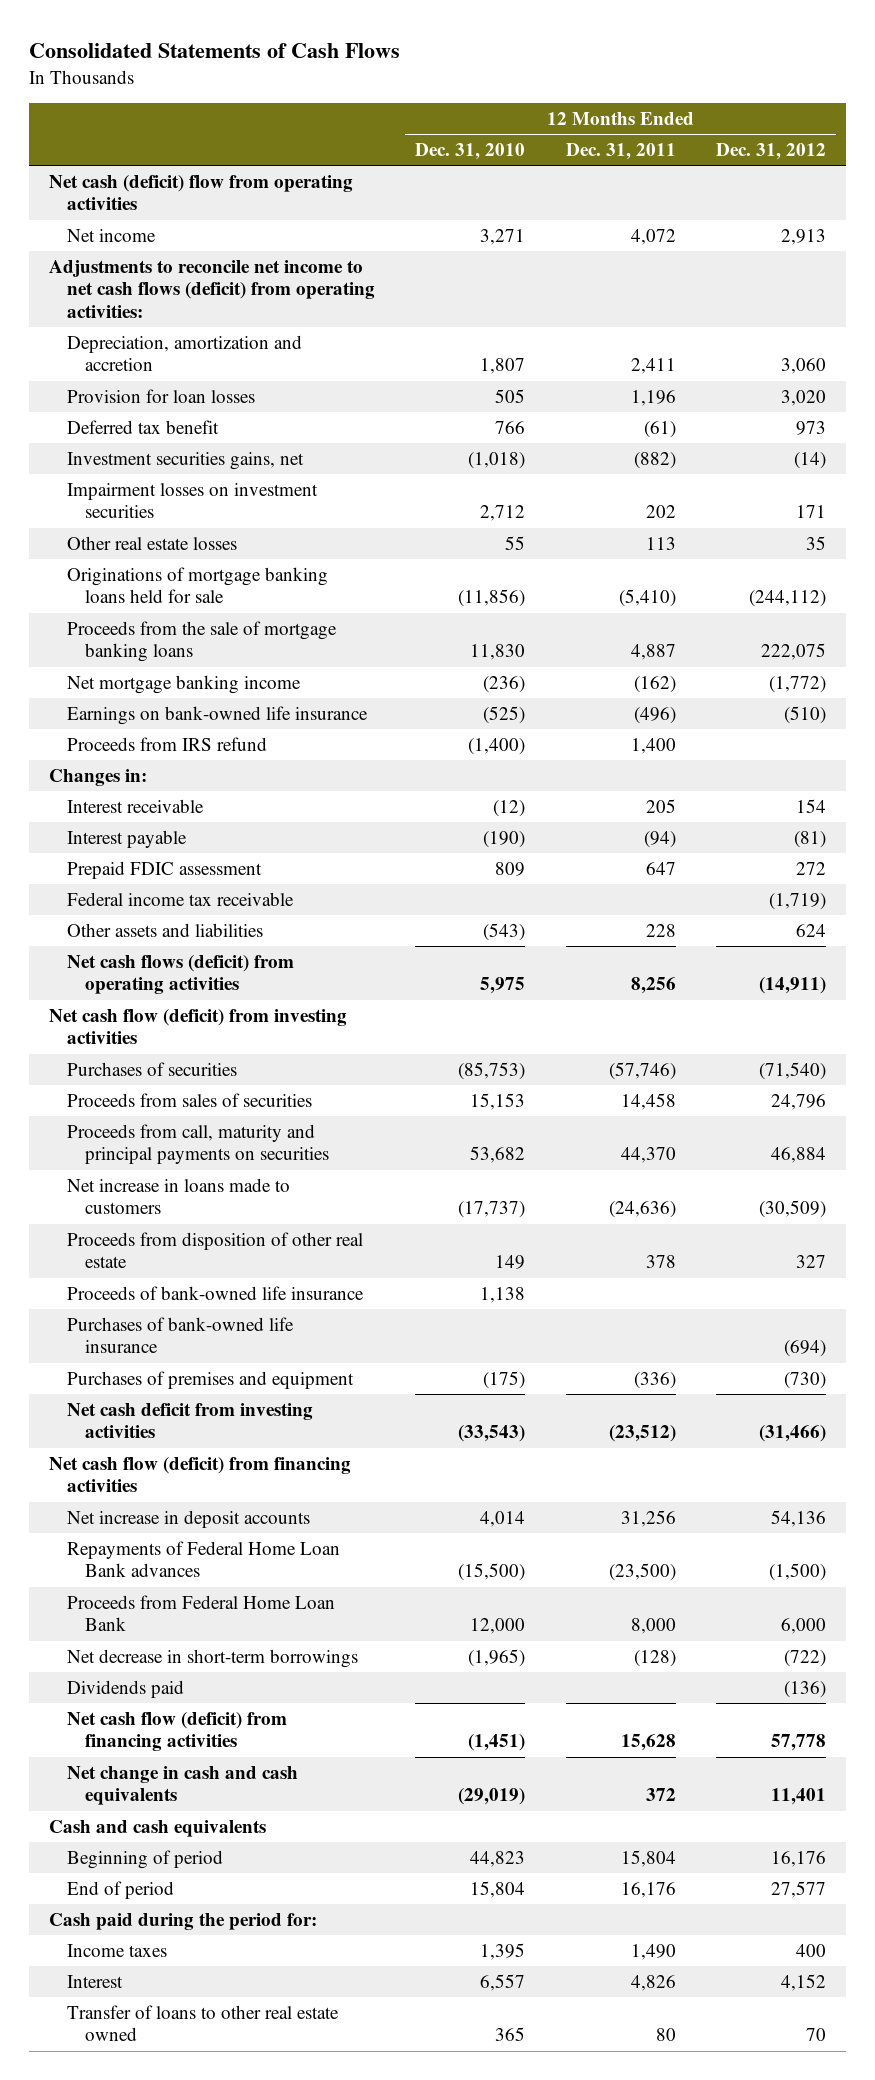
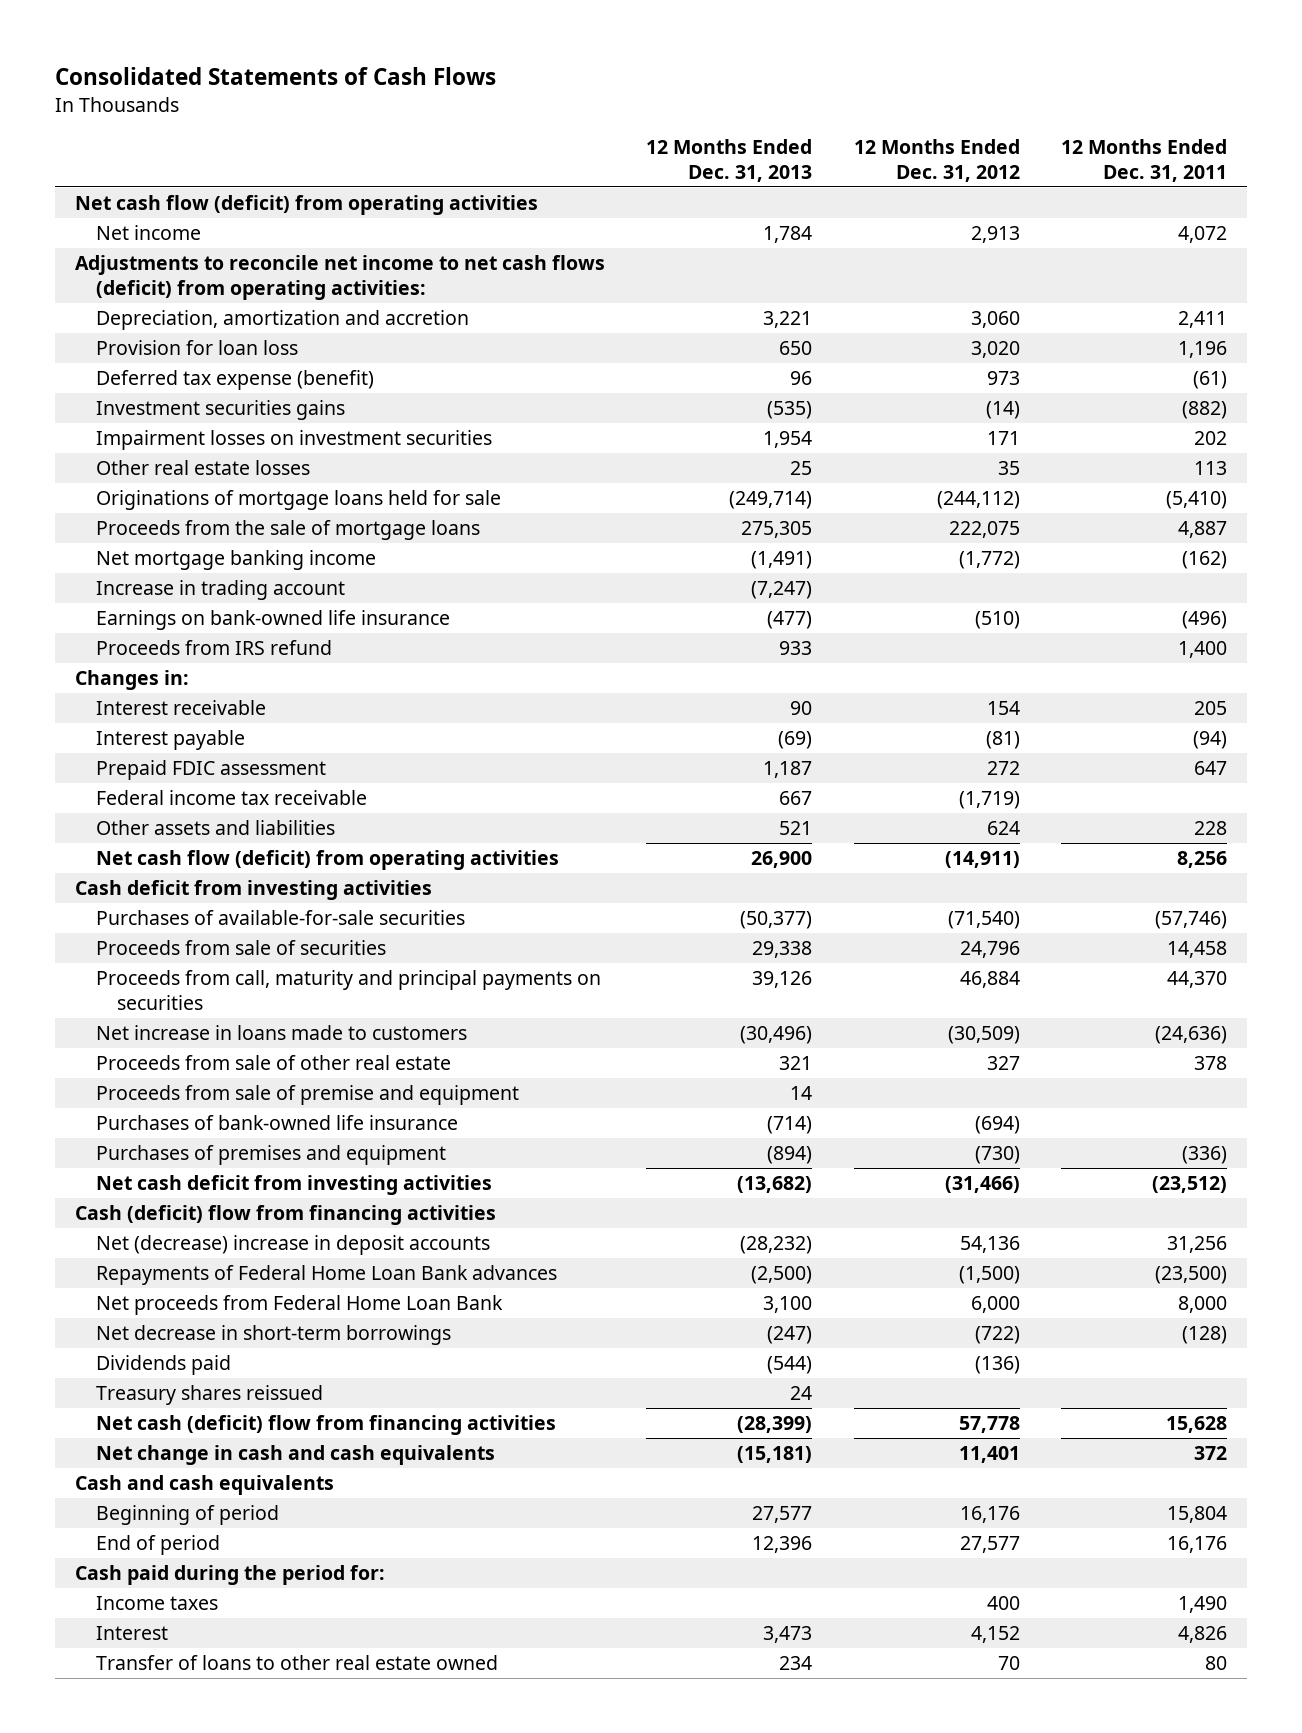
- | 12 Months Ended Dec. 31, 2010 | 12 Months Ended Dec. 31, 2011 | 12 Months Ended Dec. 31, 2012
+ | 12 Months Ended Dec. 31, 2013 | 12 Months Ended Dec. 31, 2012 | 12 Months Ended Dec. 31, 2011
- Net cash (deficit) flow from operating activities
+ Net cash flow (deficit) from operating activities
- Provision for loan losses | 505 | 1,196 | 3,020
- Deferred tax benefit | 766 | (61) | 973
- Investment securities gains, net | (1,018) | (882) | (14)
+ Provision for loan loss | 650 | 3,020 | 1,196
+ Deferred tax expense (benefit) | 96 | 973 | (61)
+ Investment securities gains | (535) | (14) | (882)
- Originations of mortgage banking loans held for sale | (11,856) | (5,410) | (244,112)
- Proceeds from the sale of mortgage banking loans | 11,830 | 4,887 | 222,075
+ Originations of mortgage loans held for sale | (249,714) | (244,112) | (5,410)
+ Proceeds from the sale of mortgage loans | 275,305 | 222,075 | 4,887
+ Increase in trading account | (7,247) | |
- Net cash flows (deficit) from operating activities | 5,975 | 8,256 | (14,911)
- Net cash flow (deficit) from investing activities
- Purchases of securities | (85,753) | (57,746) | (71,540)
- Proceeds from sales of securities | 15,153 | 14,458 | 24,796
+ Net cash flow (deficit) from operating activities | 26,900 | (14,911) | 8,256
+ Cash deficit from investing activities
+ Purchases of available-for-sale securities | (50,377) | (71,540) | (57,746)
+ Proceeds from sale of securities | 29,338 | 24,796 | 14,458
- Proceeds from disposition of other real estate | 149 | 378 | 327
- Proceeds of bank-owned life insurance | 1,138 | |
+ Proceeds from sale of other real estate | 321 | 327 | 378
+ Proceeds from sale of premise and equipment | 14 | |
- Net cash flow (deficit) from financing activities
- Net increase in deposit accounts | 4,014 | 31,256 | 54,136
+ Cash (deficit) flow from financing activities
+ Net (decrease) increase in deposit accounts | (28,232) | 54,136 | 31,256
- Proceeds from Federal Home Loan Bank | 12,000 | 8,000 | 6,000
+ Net proceeds from Federal Home Loan Bank | 3,100 | 6,000 | 8,000
- Net cash flow (deficit) from financing activities | (1,451) | 15,628 | 57,778
+ Treasury shares reissued | 24 | |
+ Net cash (deficit) flow from financing activities | (28,399) | 57,778 | 15,628

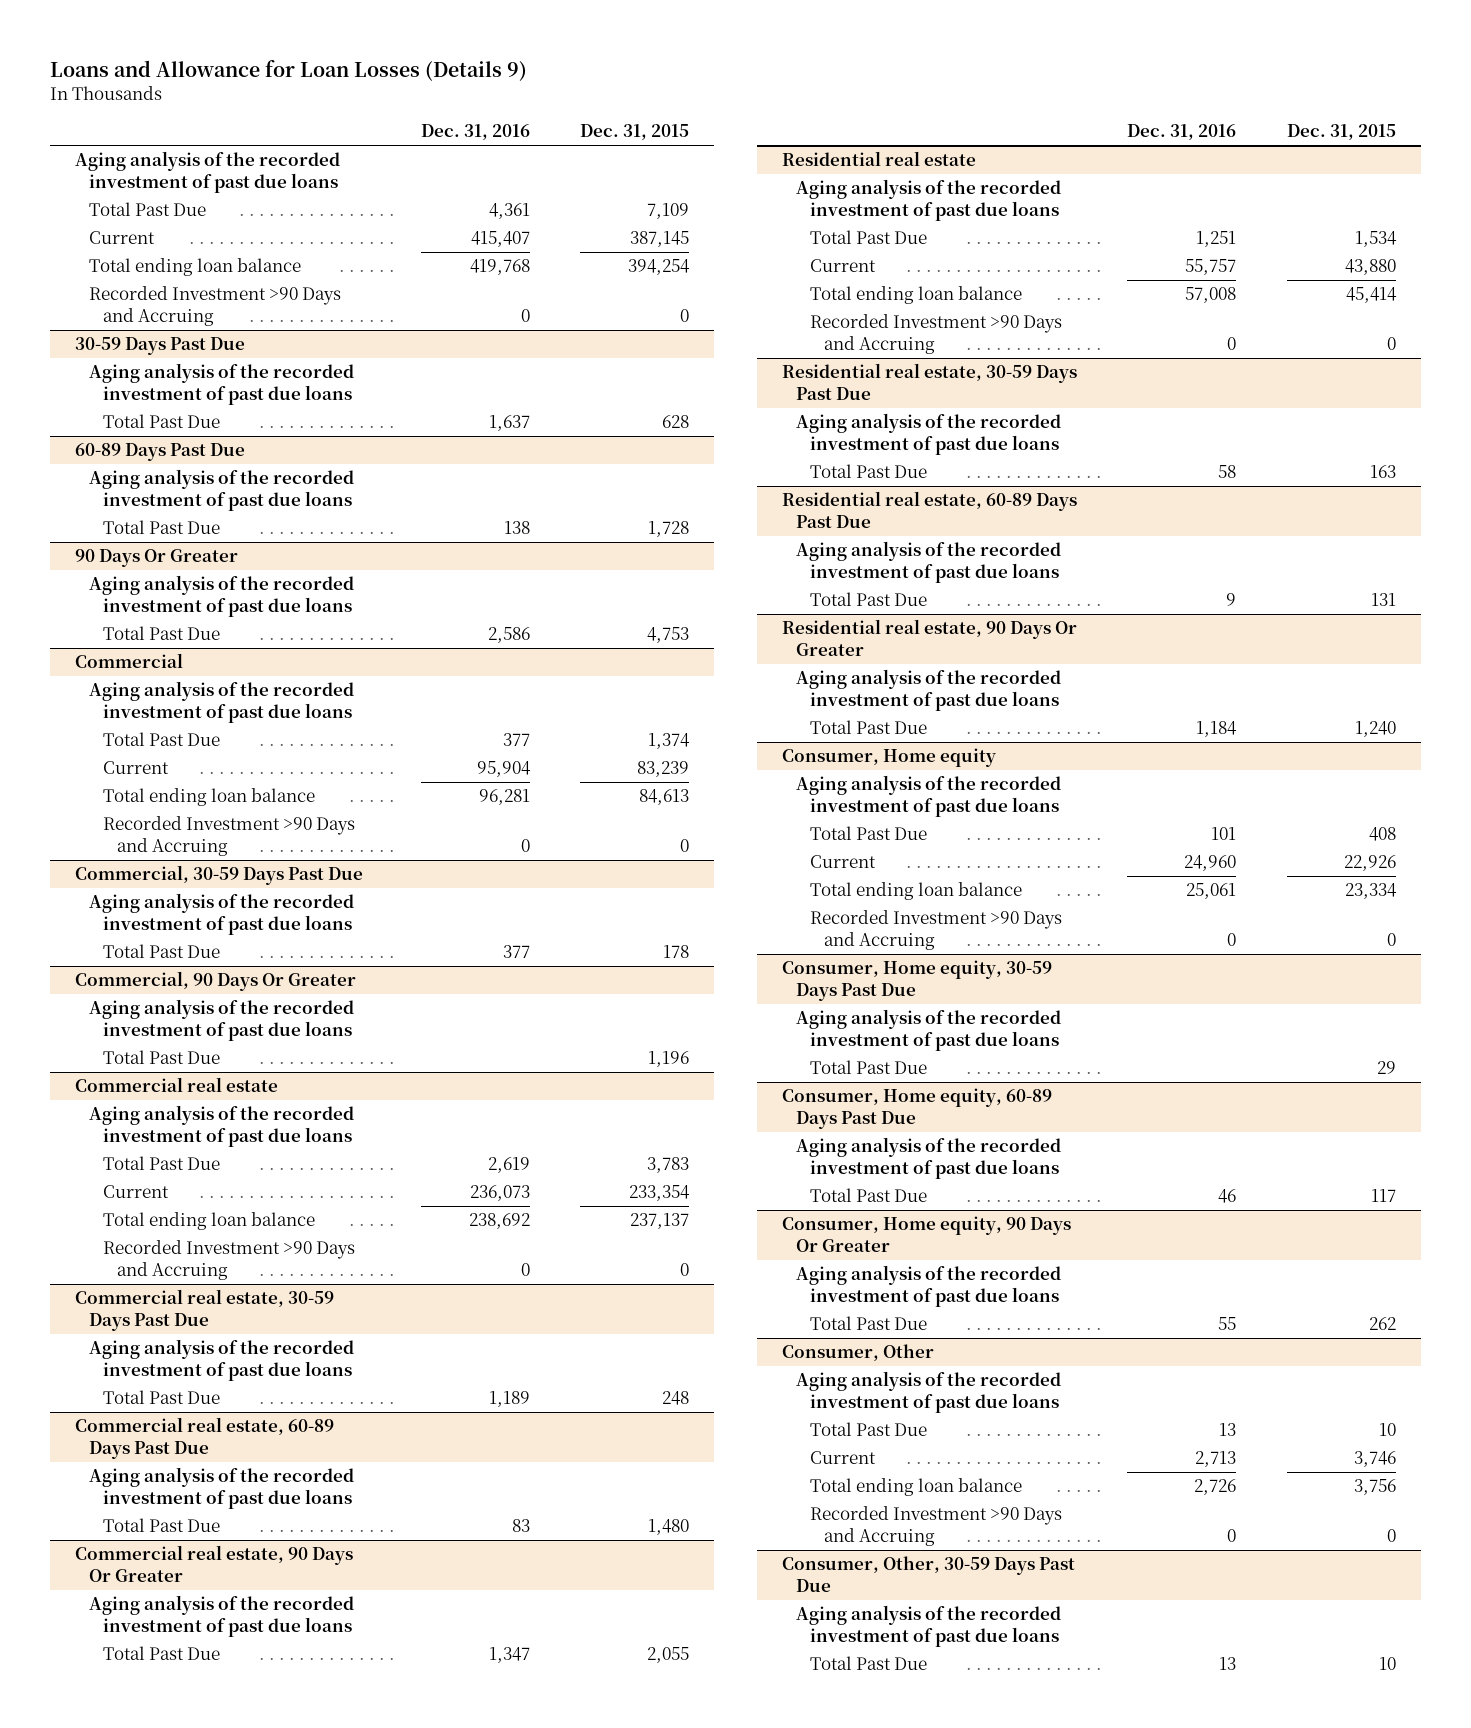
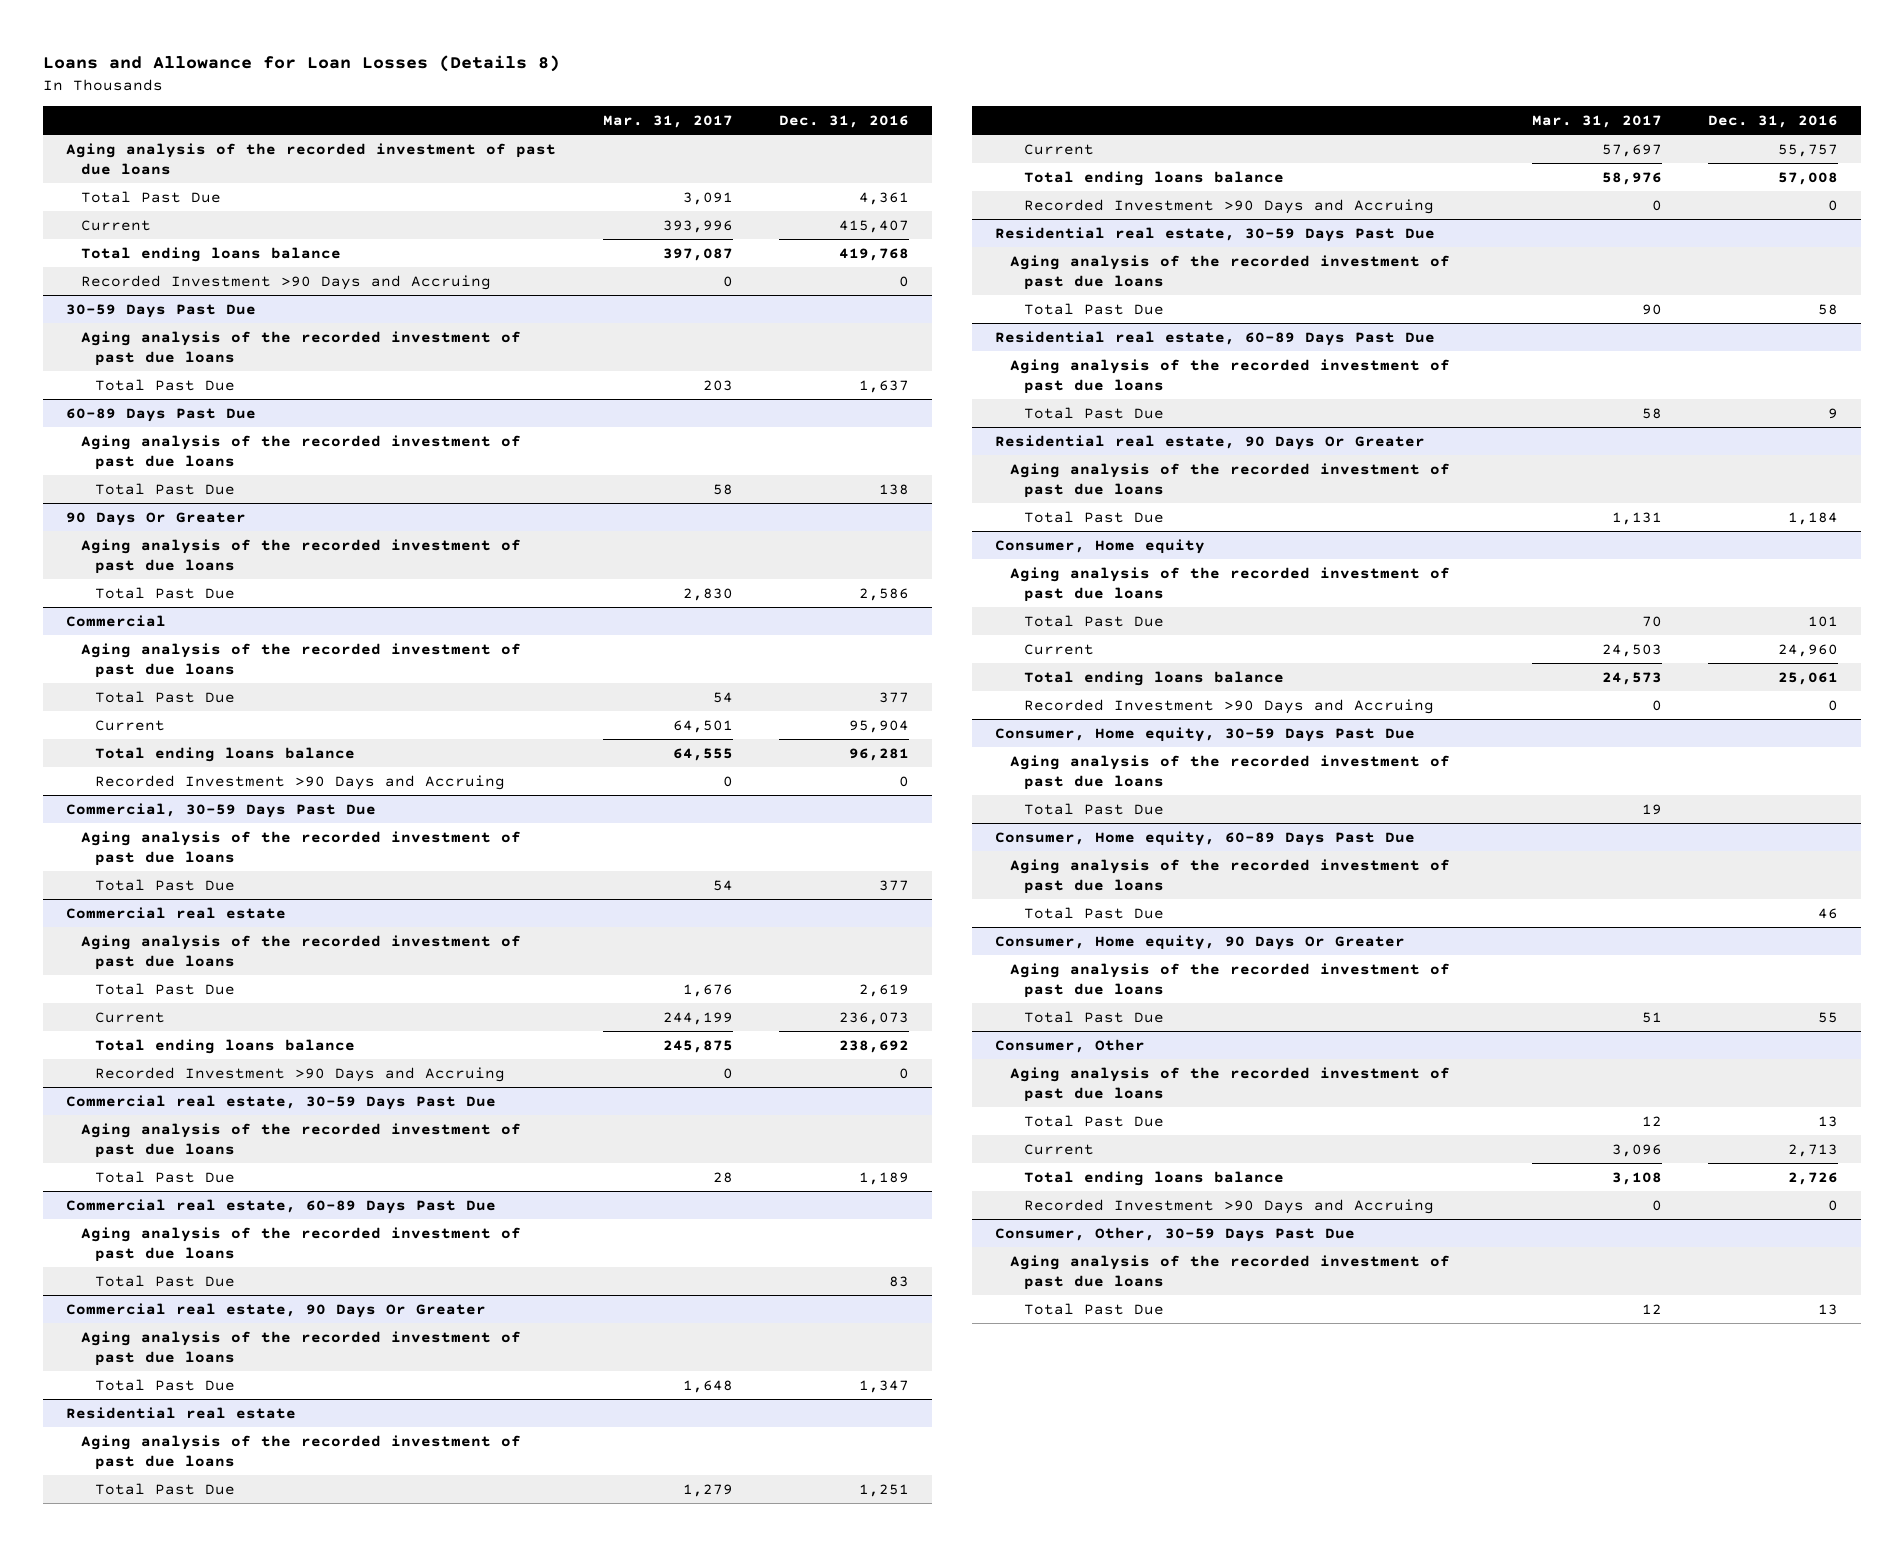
- Loans and Allowance for Loan Losses (Details 9)
+ Loans and Allowance for Loan Losses (Details 8)
- | Dec. 31, 2016 | Dec. 31, 2015
+ | Mar. 31, 2017 | Dec. 31, 2016
- Total ending loan balance | 419,768 | 394,254
+ Total ending loans balance | 397,087 | 419,768
@ Commercial
- Total ending loan balance | 96,281 | 84,613
+ Total ending loans balance | 64,555 | 96,281
- Commercial, 90 Days Or Greater
- Aging analysis of the recorded investment of past due loans
- Total Past Due | | 1,196
@ Commercial real estate
- Total ending loan balance | 238,692 | 237,137
+ Total ending loans balance | 245,875 | 238,692
@ Residential real estate
- Total ending loan balance | 57,008 | 45,414
+ Total ending loans balance | 58,976 | 57,008
@ Consumer, Home equity
- Total ending loan balance | 25,061 | 23,334
+ Total ending loans balance | 24,573 | 25,061
@ Consumer, Other
- Total ending loan balance | 2,726 | 3,756
+ Total ending loans balance | 3,108 | 2,726

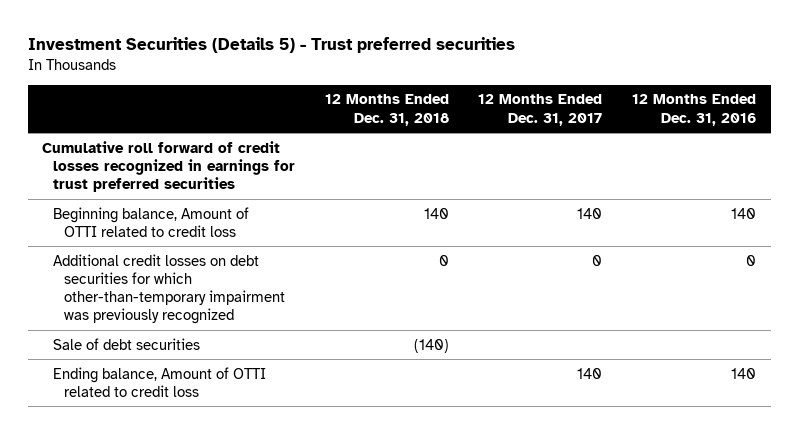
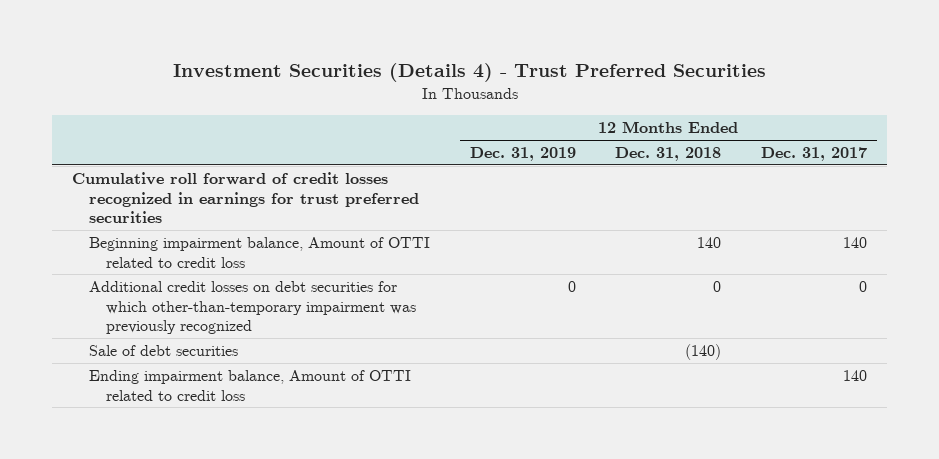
- Investment Securities (Details 5) - Trust preferred securities
+ Investment Securities (Details 4) - Trust Preferred Securities
- | 12 Months Ended Dec. 31, 2018 | 12 Months Ended Dec. 31, 2017 | 12 Months Ended Dec. 31, 2016
+ | 12 Months Ended Dec. 31, 2019 | 12 Months Ended Dec. 31, 2018 | 12 Months Ended Dec. 31, 2017
- Beginning balance, Amount of OTTI related to credit loss | 140 | 140 | 140
+ Beginning impairment balance, Amount of OTTI related to credit loss | | 140 | 140
- Ending balance, Amount of OTTI related to credit loss | | 140 | 140
+ Ending impairment balance, Amount of OTTI related to credit loss | | | 140

